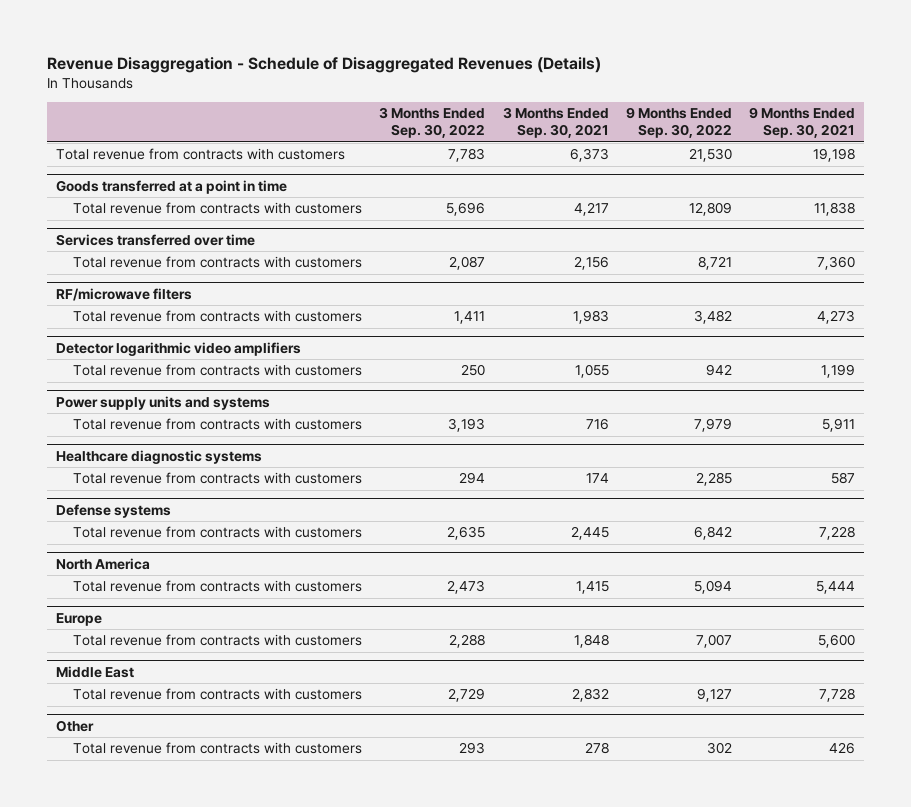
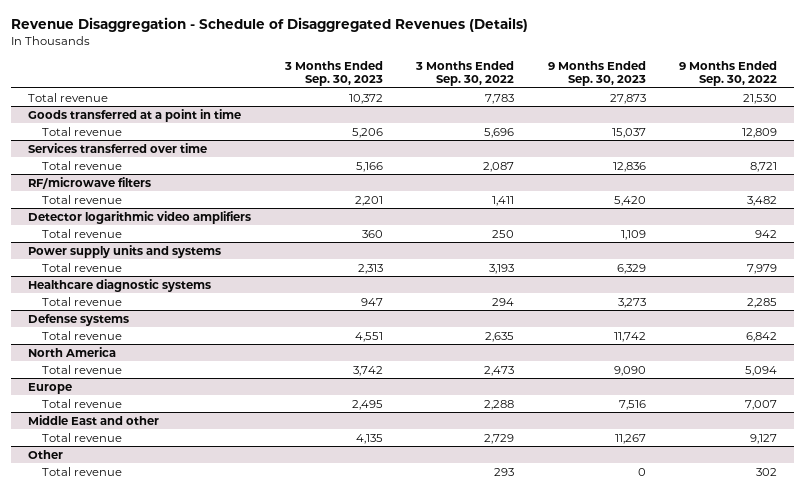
- | 3 Months Ended Sep. 30, 2022 | 3 Months Ended Sep. 30, 2021 | 9 Months Ended Sep. 30, 2022 | 9 Months Ended Sep. 30, 2021
+ | 3 Months Ended Sep. 30, 2023 | 3 Months Ended Sep. 30, 2022 | 9 Months Ended Sep. 30, 2023 | 9 Months Ended Sep. 30, 2022
- Total revenue from contracts with customers | 7,783 | 6,373 | 21,530 | 19,198
+ Total revenue | 10,372 | 7,783 | 27,873 | 21,530
@ Goods transferred at a point in time
- Total revenue from contracts with customers | 5,696 | 4,217 | 12,809 | 11,838
+ Total revenue | 5,206 | 5,696 | 15,037 | 12,809
@ Services transferred over time
- Total revenue from contracts with customers | 2,087 | 2,156 | 8,721 | 7,360
+ Total revenue | 5,166 | 2,087 | 12,836 | 8,721
@ RF/microwave filters
- Total revenue from contracts with customers | 1,411 | 1,983 | 3,482 | 4,273
+ Total revenue | 2,201 | 1,411 | 5,420 | 3,482
@ Detector logarithmic video amplifiers
- Total revenue from contracts with customers | 250 | 1,055 | 942 | 1,199
+ Total revenue | 360 | 250 | 1,109 | 942
@ Power supply units and systems
- Total revenue from contracts with customers | 3,193 | 716 | 7,979 | 5,911
+ Total revenue | 2,313 | 3,193 | 6,329 | 7,979
@ Healthcare diagnostic systems
- Total revenue from contracts with customers | 294 | 174 | 2,285 | 587
+ Total revenue | 947 | 294 | 3,273 | 2,285
@ Defense systems
- Total revenue from contracts with customers | 2,635 | 2,445 | 6,842 | 7,228
+ Total revenue | 4,551 | 2,635 | 11,742 | 6,842
@ North America
- Total revenue from contracts with customers | 2,473 | 1,415 | 5,094 | 5,444
+ Total revenue | 3,742 | 2,473 | 9,090 | 5,094
@ Europe
- Total revenue from contracts with customers | 2,288 | 1,848 | 7,007 | 5,600
- Middle East
- Total revenue from contracts with customers | 2,729 | 2,832 | 9,127 | 7,728
@ Europe
+ Total revenue | 2,495 | 2,288 | 7,516 | 7,007
+ Middle East and other
+ Total revenue | 4,135 | 2,729 | 11,267 | 9,127
@ Other
- Total revenue from contracts with customers | 293 | 278 | 302 | 426
+ Total revenue | | 293 | 0 | 302

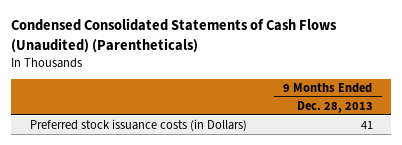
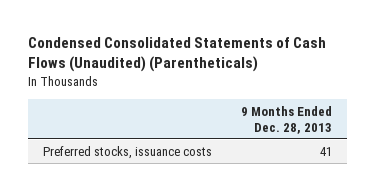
- Preferred stock issuance costs (in Dollars) | 41
+ Preferred stocks, issuance costs | 41

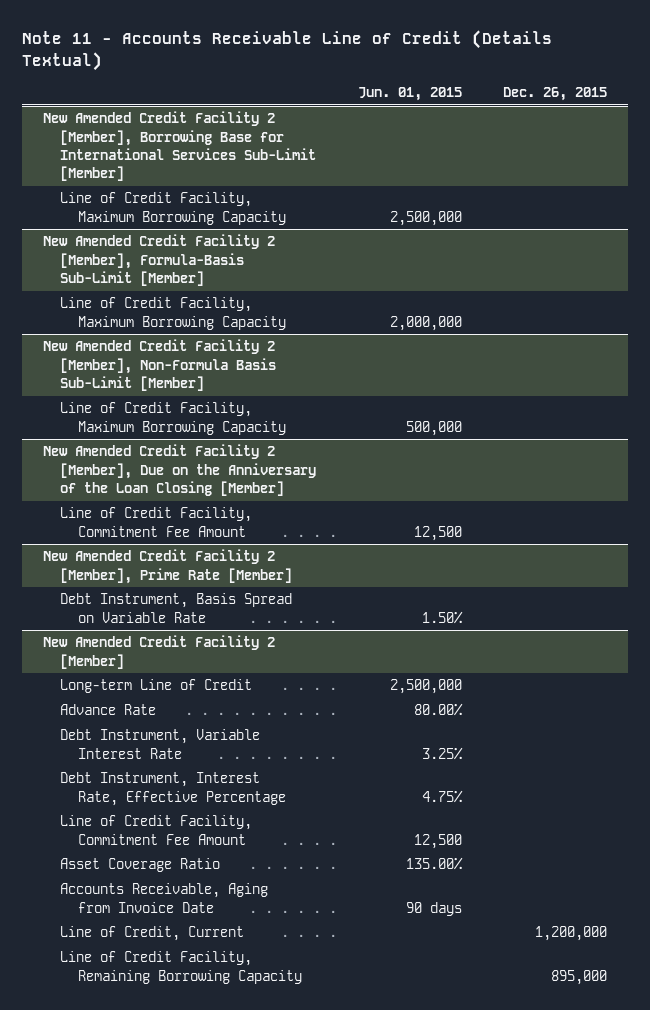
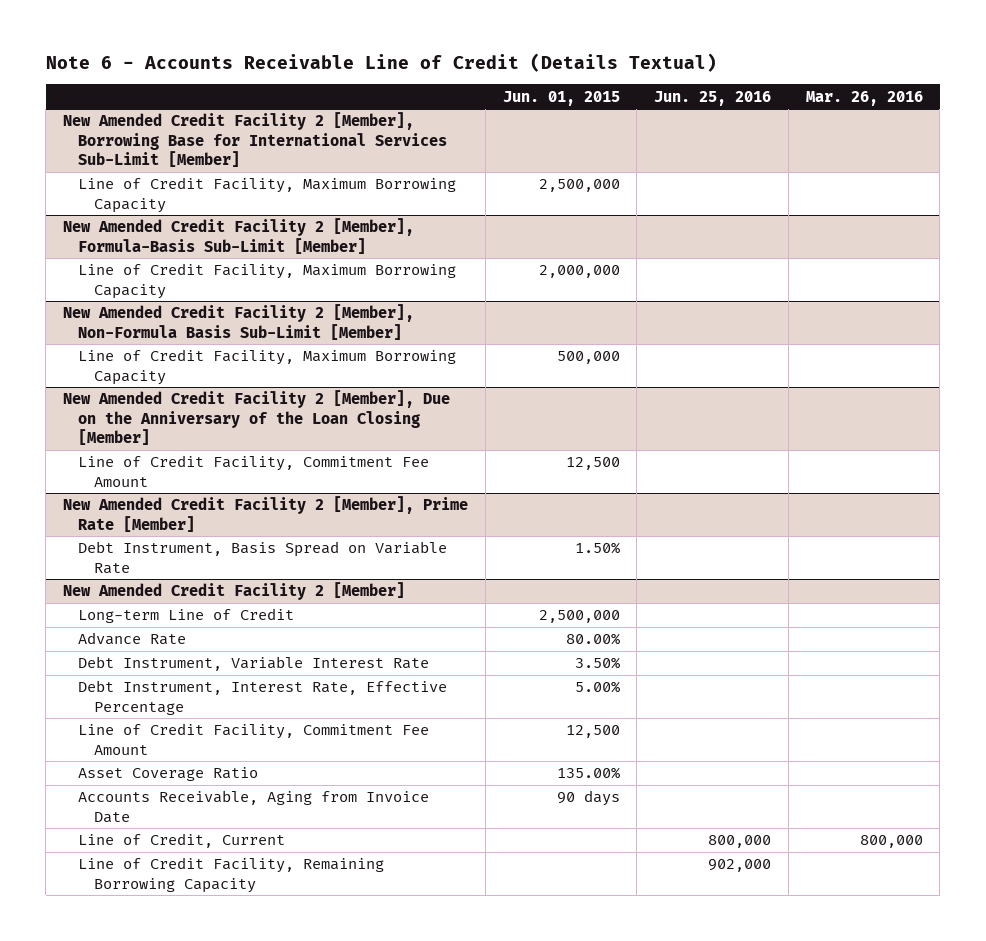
- Note 11 - Accounts Receivable Line of Credit (Details Textual)
+ Note 6 - Accounts Receivable Line of Credit (Details Textual)
- | Jun. 01, 2015 | Dec. 26, 2015
+ | Jun. 01, 2015 | Jun. 25, 2016 | Mar. 26, 2016
@ New Amended Credit Facility 2 [Member]
- Debt Instrument, Variable Interest Rate | 3.25% |
- Debt Instrument, Interest Rate, Effective Percentage | 4.75% |
+ Debt Instrument, Variable Interest Rate | 3.50% | |
+ Debt Instrument, Interest Rate, Effective Percentage | 5.00% | |

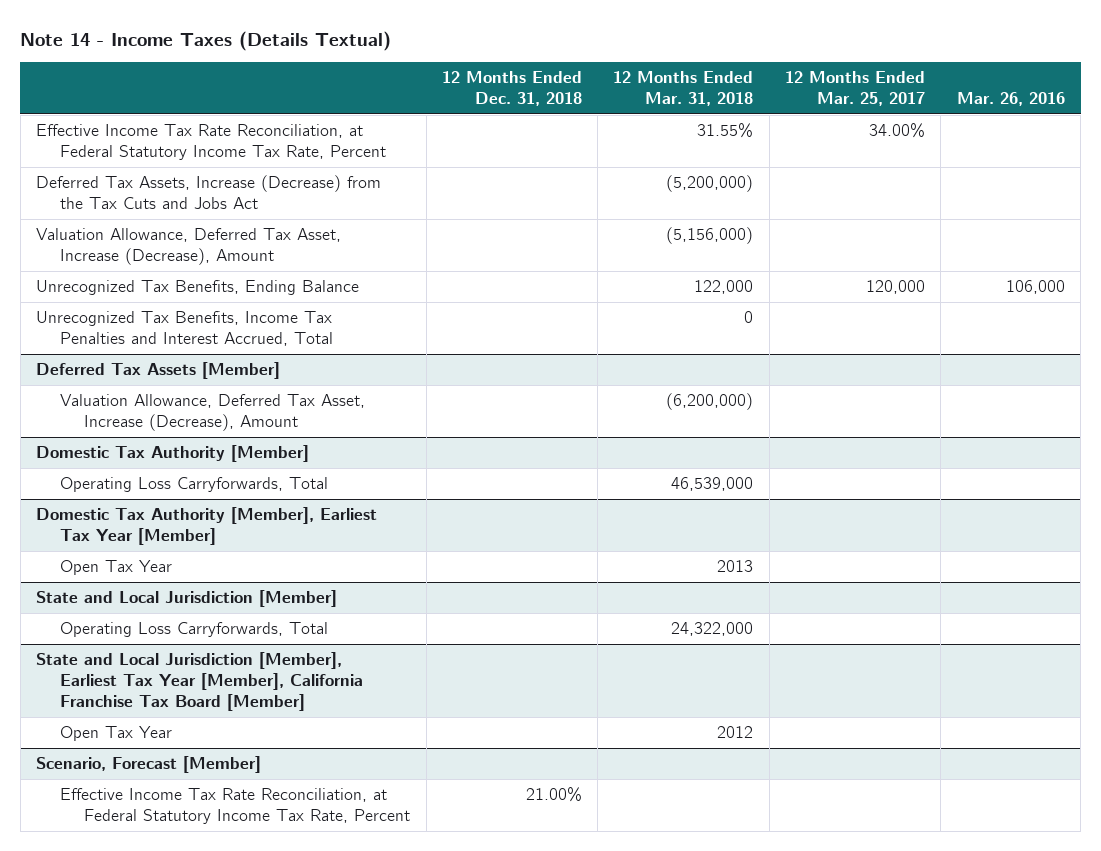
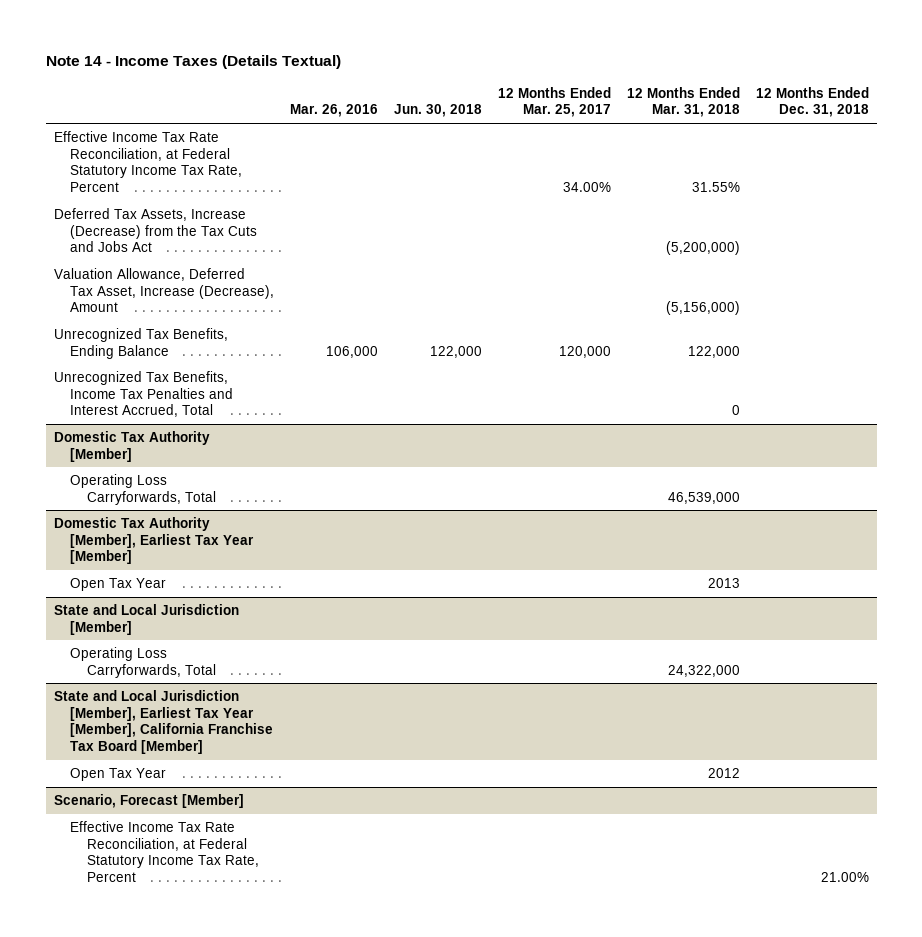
- | 12 Months Ended Dec. 31, 2018 | 12 Months Ended Mar. 31, 2018 | 12 Months Ended Mar. 25, 2017 | Mar. 26, 2016
+ | Mar. 26, 2016 | Jun. 30, 2018 | 12 Months Ended Mar. 25, 2017 | 12 Months Ended Mar. 31, 2018 | 12 Months Ended Dec. 31, 2018
- Deferred Tax Assets [Member]
- Valuation Allowance, Deferred Tax Asset, Increase (Decrease), Amount | | (6,200,000) | |

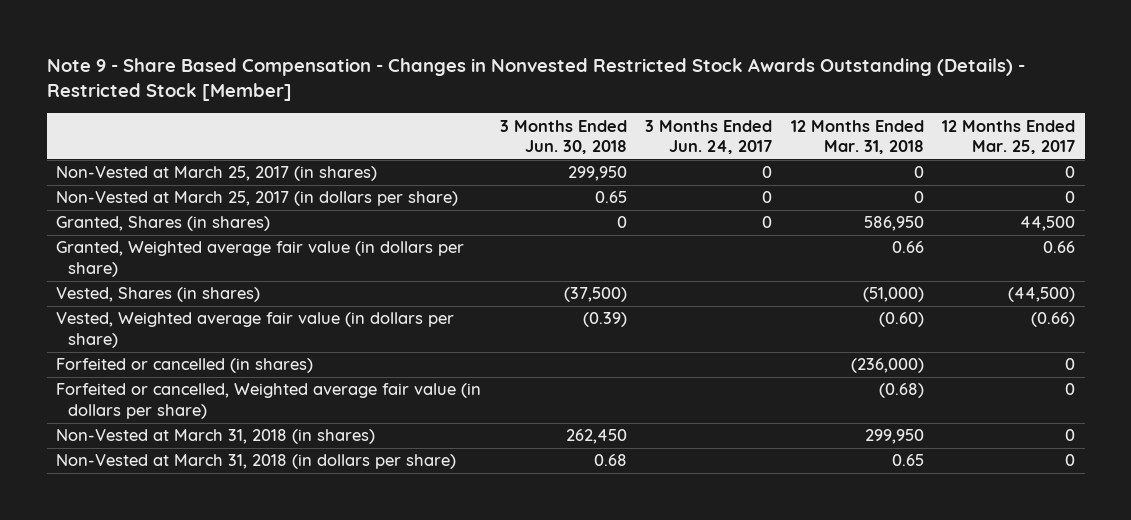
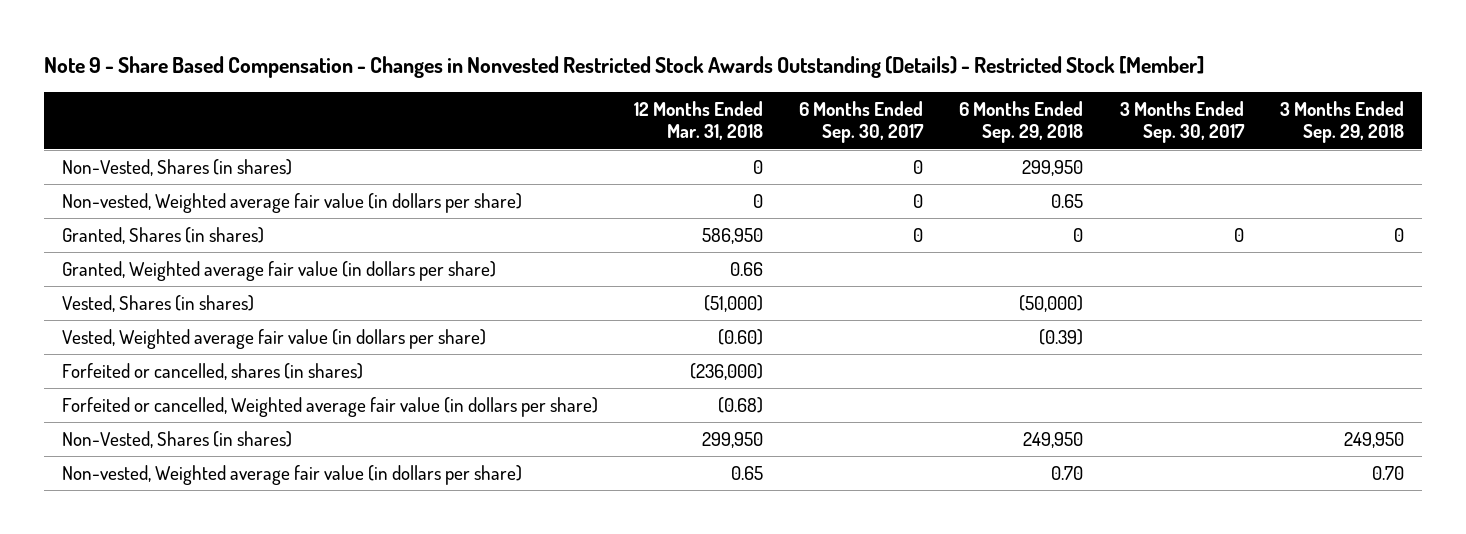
- | 3 Months Ended Jun. 30, 2018 | 3 Months Ended Jun. 24, 2017 | 12 Months Ended Mar. 31, 2018 | 12 Months Ended Mar. 25, 2017
+ | 12 Months Ended Mar. 31, 2018 | 6 Months Ended Sep. 30, 2017 | 6 Months Ended Sep. 29, 2018 | 3 Months Ended Sep. 30, 2017 | 3 Months Ended Sep. 29, 2018
- Non-Vested at March 25, 2017 (in shares) | 299,950 | 0 | 0 | 0
- Non-Vested at March 25, 2017 (in dollars per share) | 0.65 | 0 | 0 | 0
+ Non-Vested, Shares (in shares) | 0 | 0 | 299,950 | |
+ Non-vested, Weighted average fair value (in dollars per share) | 0 | 0 | 0.65 | |
- Forfeited or cancelled (in shares) | | | (236,000) | 0
+ Forfeited or cancelled, shares (in shares) | (236,000) | | | |
- Non-Vested at March 31, 2018 (in shares) | 262,450 | | 299,950 | 0
- Non-Vested at March 31, 2018 (in dollars per share) | 0.68 | | 0.65 | 0
+ Non-Vested, Shares (in shares) | 299,950 | | 249,950 | | 249,950
+ Non-vested, Weighted average fair value (in dollars per share) | 0.65 | | 0.70 | | 0.70

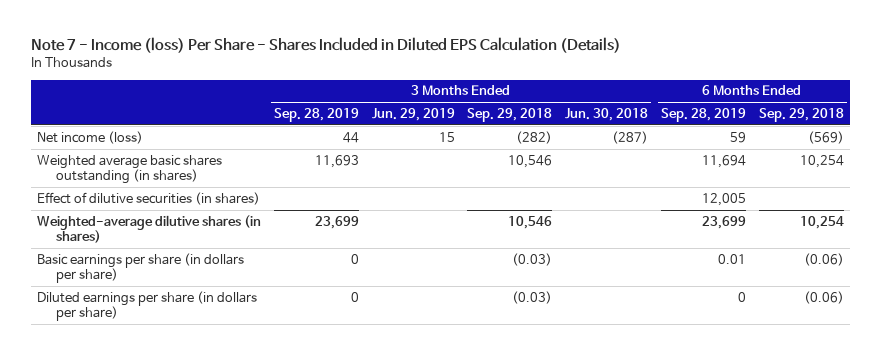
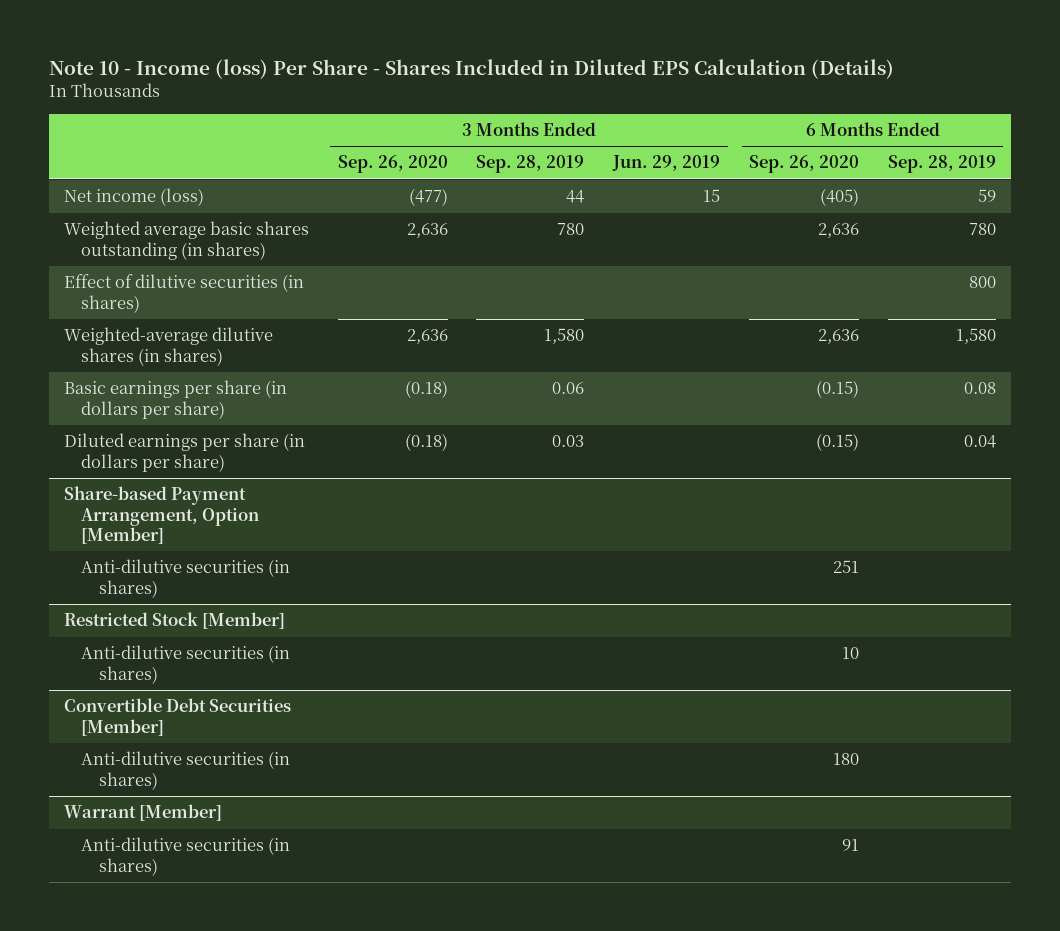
- Note 7 - Income (loss) Per Share - Shares Included in Diluted EPS Calculation (Details)
+ Note 10 - Income (loss) Per Share - Shares Included in Diluted EPS Calculation (Details)
- | 3 Months Ended Sep. 28, 2019 | 3 Months Ended Jun. 29, 2019 | 3 Months Ended Sep. 29, 2018 | 3 Months Ended Jun. 30, 2018 | 6 Months Ended Sep. 28, 2019 | 6 Months Ended Sep. 29, 2018
+ | 3 Months Ended Sep. 26, 2020 | 3 Months Ended Sep. 28, 2019 | 3 Months Ended Jun. 29, 2019 | 6 Months Ended Sep. 26, 2020 | 6 Months Ended Sep. 28, 2019
- Weighted average basic shares outstanding (in shares) | 11,693 | | 10,546 | | 11,694 | 10,254
- Effect of dilutive securities (in shares) | | | | | 12,005 |
- Weighted-average dilutive shares (in shares) | 23,699 | | 10,546 | | 23,699 | 10,254
- Basic earnings per share (in dollars per share) | 0 | | (0.03) | | 0.01 | (0.06)
- Diluted earnings per share (in dollars per share) | 0 | | (0.03) | | 0 | (0.06)
+ Weighted average basic shares outstanding (in shares) | 2,636 | 780 | | 2,636 | 780
+ Effect of dilutive securities (in shares) | | | | | 800
+ Weighted-average dilutive shares (in shares) | 2,636 | 1,580 | | 2,636 | 1,580
+ Basic earnings per share (in dollars per share) | (0.18) | 0.06 | | (0.15) | 0.08
+ Diluted earnings per share (in dollars per share) | (0.18) | 0.03 | | (0.15) | 0.04
+ Share-based Payment Arrangement, Option [Member]
+ Anti-dilutive securities (in shares) | | | | 251 |
+ Restricted Stock [Member]
+ Anti-dilutive securities (in shares) | | | | 10 |
+ Convertible Debt Securities [Member]
+ Anti-dilutive securities (in shares) | | | | 180 |
+ Warrant [Member]
+ Anti-dilutive securities (in shares) | | | | 91 |

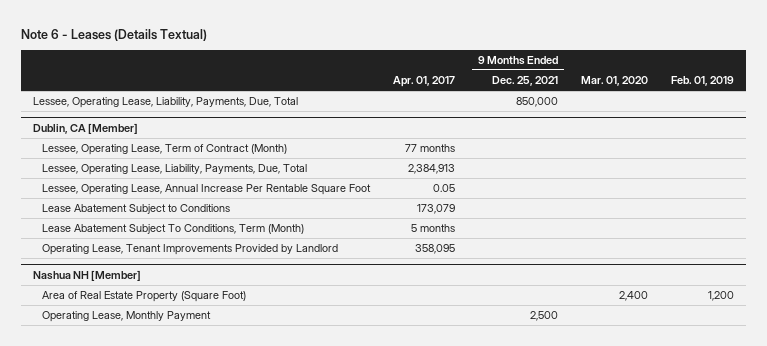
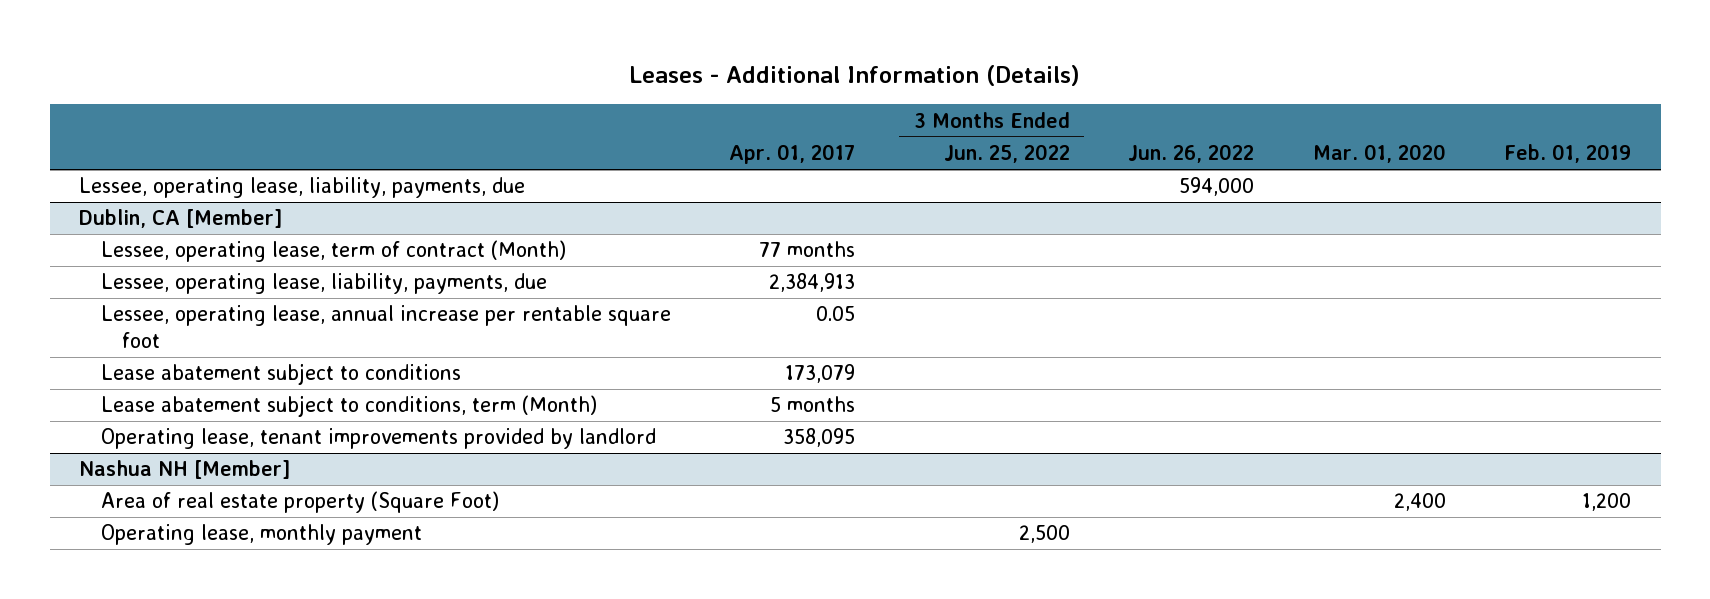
- Note 6 - Leases (Details Textual)
+ Leases - Additional Information (Details)
- | Apr. 01, 2017 | 9 Months Ended Dec. 25, 2021 | Mar. 01, 2020 | Feb. 01, 2019
+ | Apr. 01, 2017 | 3 Months Ended Jun. 25, 2022 | Jun. 26, 2022 | Mar. 01, 2020 | Feb. 01, 2019
- Lessee, Operating Lease, Liability, Payments, Due, Total | | 850,000 | |
+ Lessee, operating lease, liability, payments, due | | | 594,000 | |
@ Dublin, CA [Member]
- Lessee, Operating Lease, Term of Contract (Month) | 77 months | | |
- Lessee, Operating Lease, Liability, Payments, Due, Total | 2,384,913 | | |
- Lessee, Operating Lease, Annual Increase Per Rentable Square Foot | 0.05 | | |
- Lease Abatement Subject to Conditions | 173,079 | | |
- Lease Abatement Subject To Conditions, Term (Month) | 5 months | | |
- Operating Lease, Tenant Improvements Provided by Landlord | 358,095 | | |
+ Lessee, operating lease, term of contract (Month) | 77 months | | | |
+ Lessee, operating lease, liability, payments, due | 2,384,913 | | | |
+ Lessee, operating lease, annual increase per rentable square foot | 0.05 | | | |
+ Lease abatement subject to conditions | 173,079 | | | |
+ Lease abatement subject to conditions, term (Month) | 5 months | | | |
+ Operating lease, tenant improvements provided by landlord | 358,095 | | | |
@ Nashua NH [Member]
- Area of Real Estate Property (Square Foot) | | | 2,400 | 1,200
- Operating Lease, Monthly Payment | | 2,500 | |
+ Area of real estate property (Square Foot) | | | | 2,400 | 1,200
+ Operating lease, monthly payment | | 2,500 | | |

